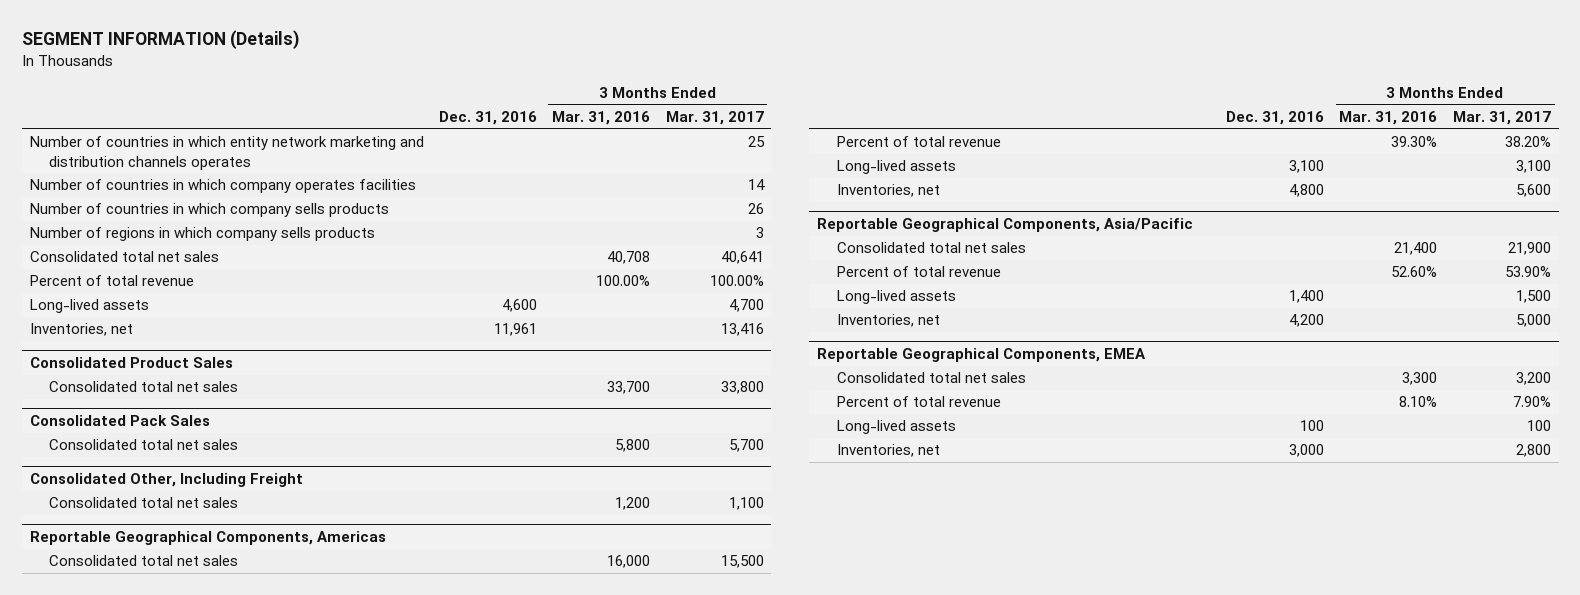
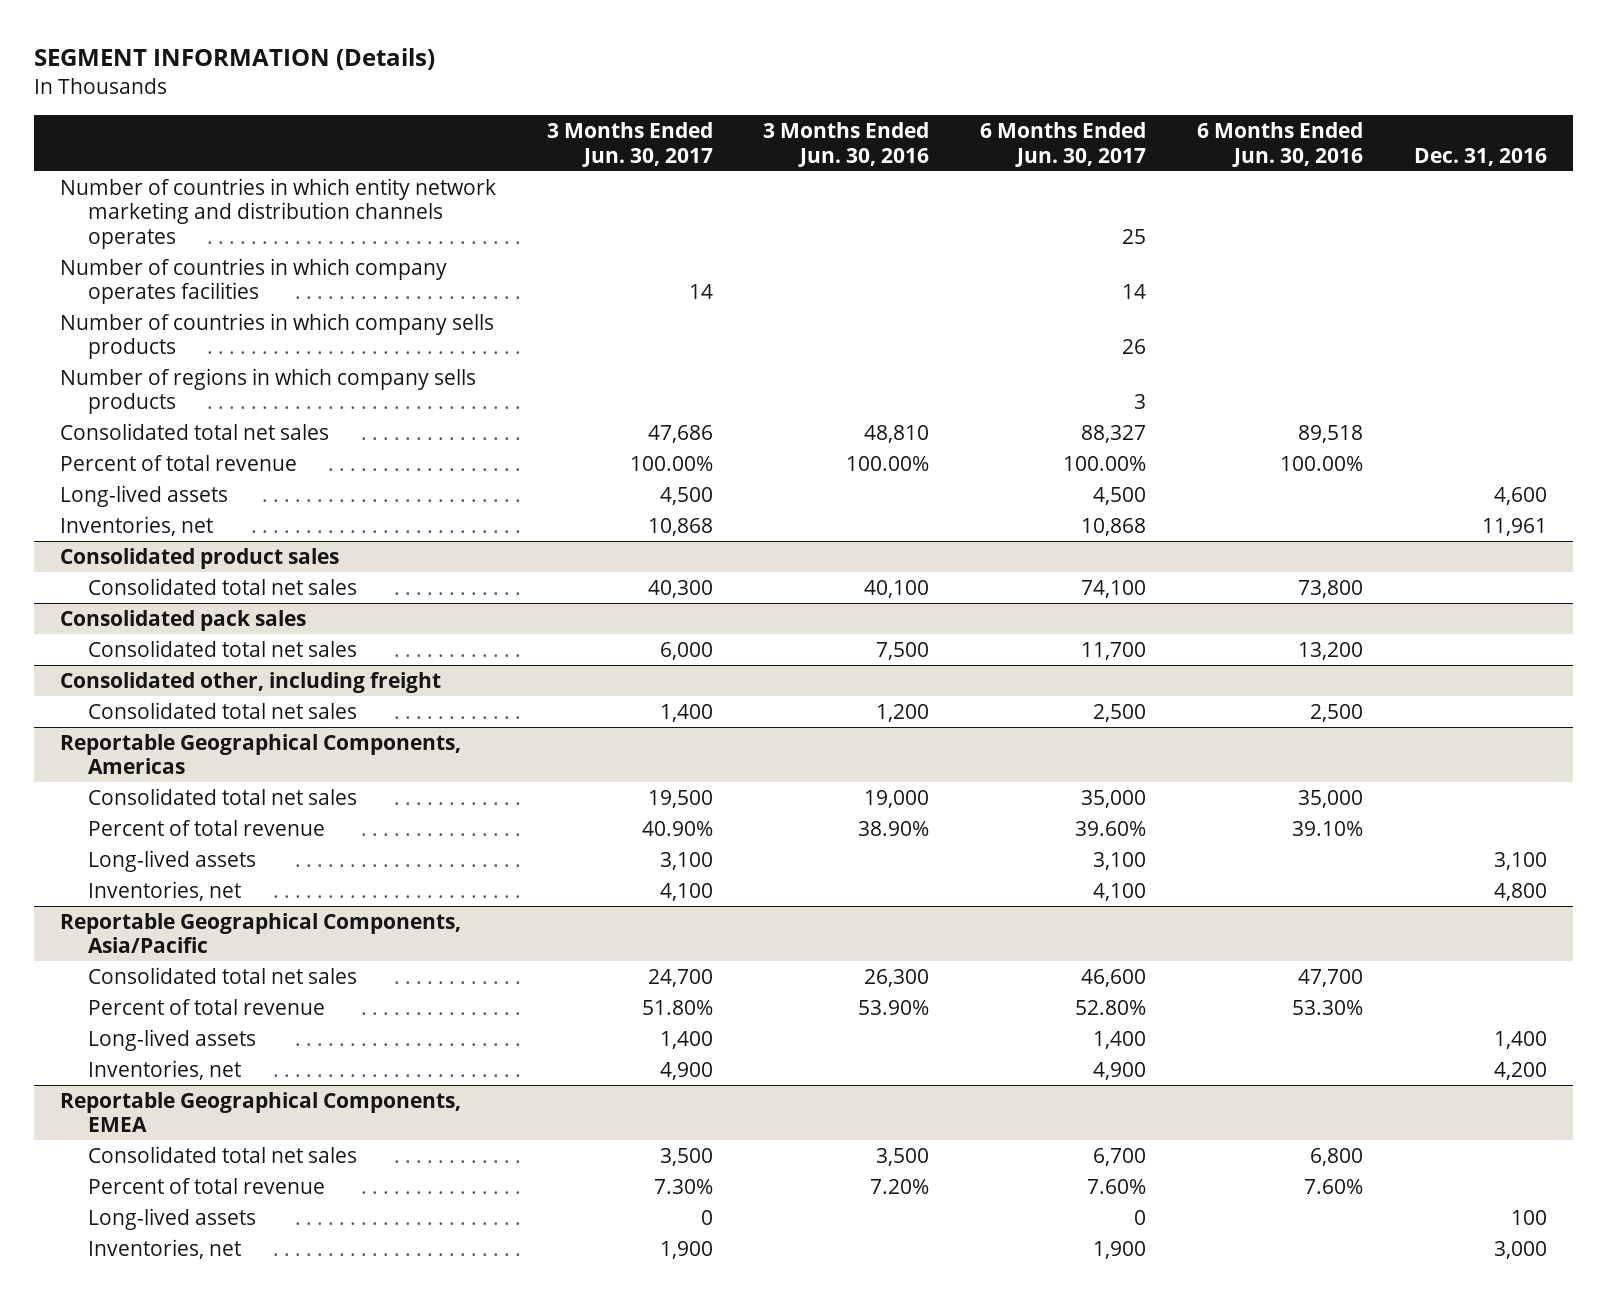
- | Dec. 31, 2016 | 3 Months Ended Mar. 31, 2016 | 3 Months Ended Mar. 31, 2017
+ | 3 Months Ended Jun. 30, 2017 | 3 Months Ended Jun. 30, 2016 | 6 Months Ended Jun. 30, 2017 | 6 Months Ended Jun. 30, 2016 | Dec. 31, 2016
- Consolidated Product Sales
+ Consolidated product sales
- Consolidated Pack Sales
+ Consolidated pack sales
- Consolidated Other, Including Freight
+ Consolidated other, including freight

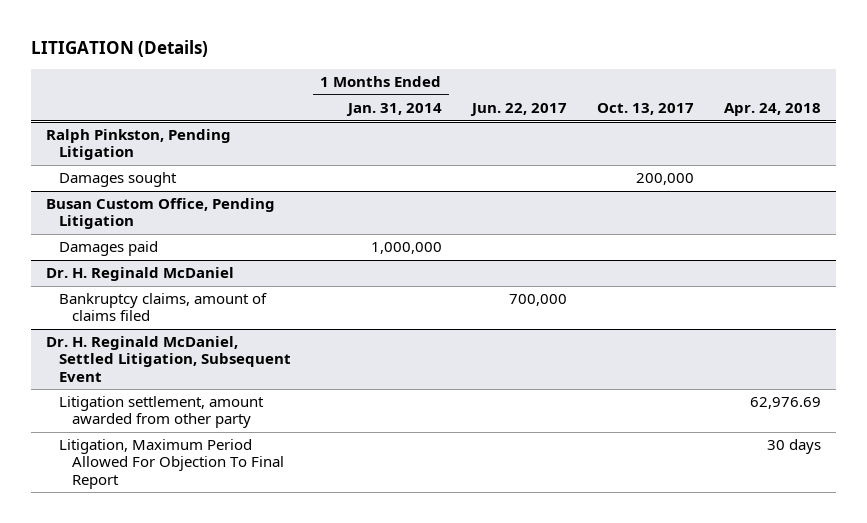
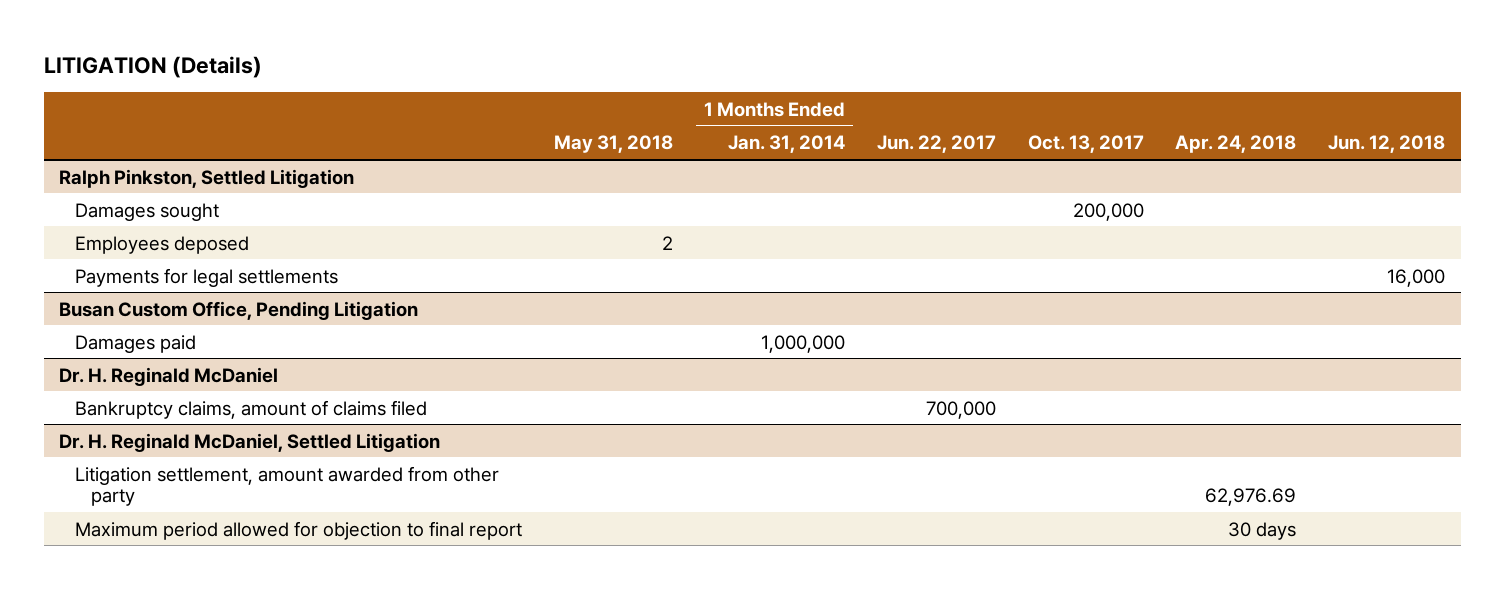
- | 1 Months Ended Jan. 31, 2014 | Jun. 22, 2017 | Oct. 13, 2017 | Apr. 24, 2018
+ | May 31, 2018 | 1 Months Ended Jan. 31, 2014 | Jun. 22, 2017 | Oct. 13, 2017 | Apr. 24, 2018 | Jun. 12, 2018
- Ralph Pinkston, Pending Litigation
+ Ralph Pinkston, Settled Litigation
+ Employees deposed | 2 | | | | |
+ Payments for legal settlements | | | | | | 16,000
- Dr. H. Reginald McDaniel, Settled Litigation, Subsequent Event
+ Dr. H. Reginald McDaniel, Settled Litigation
- Litigation, Maximum Period Allowed For Objection To Final Report | | | | 30 days
+ Maximum period allowed for objection to final report | | | | | 30 days |

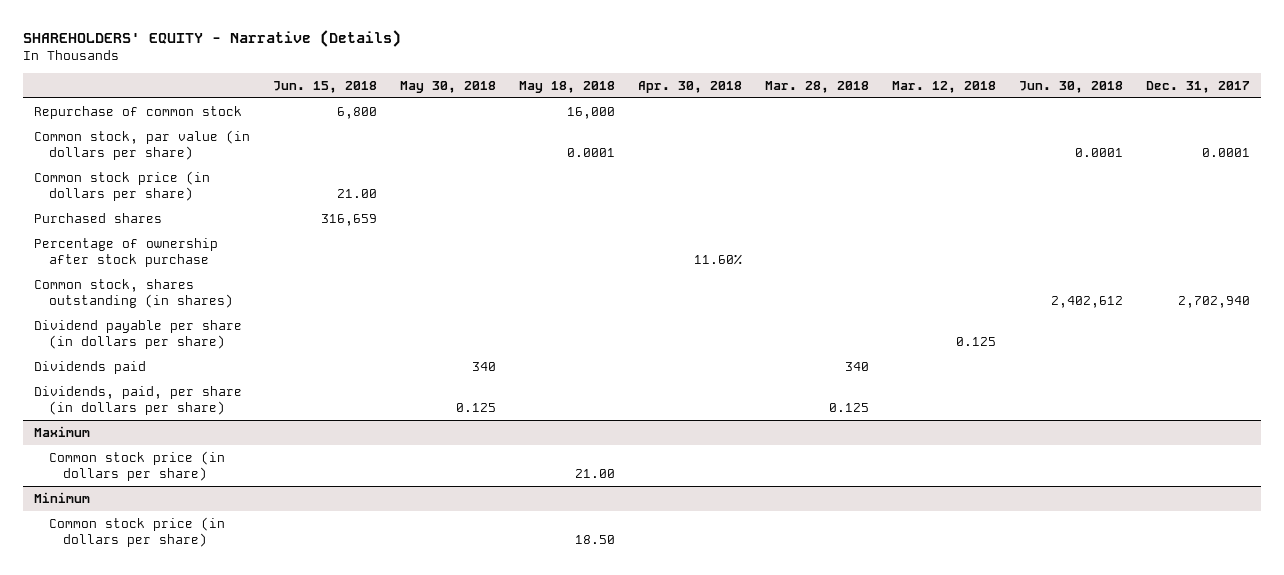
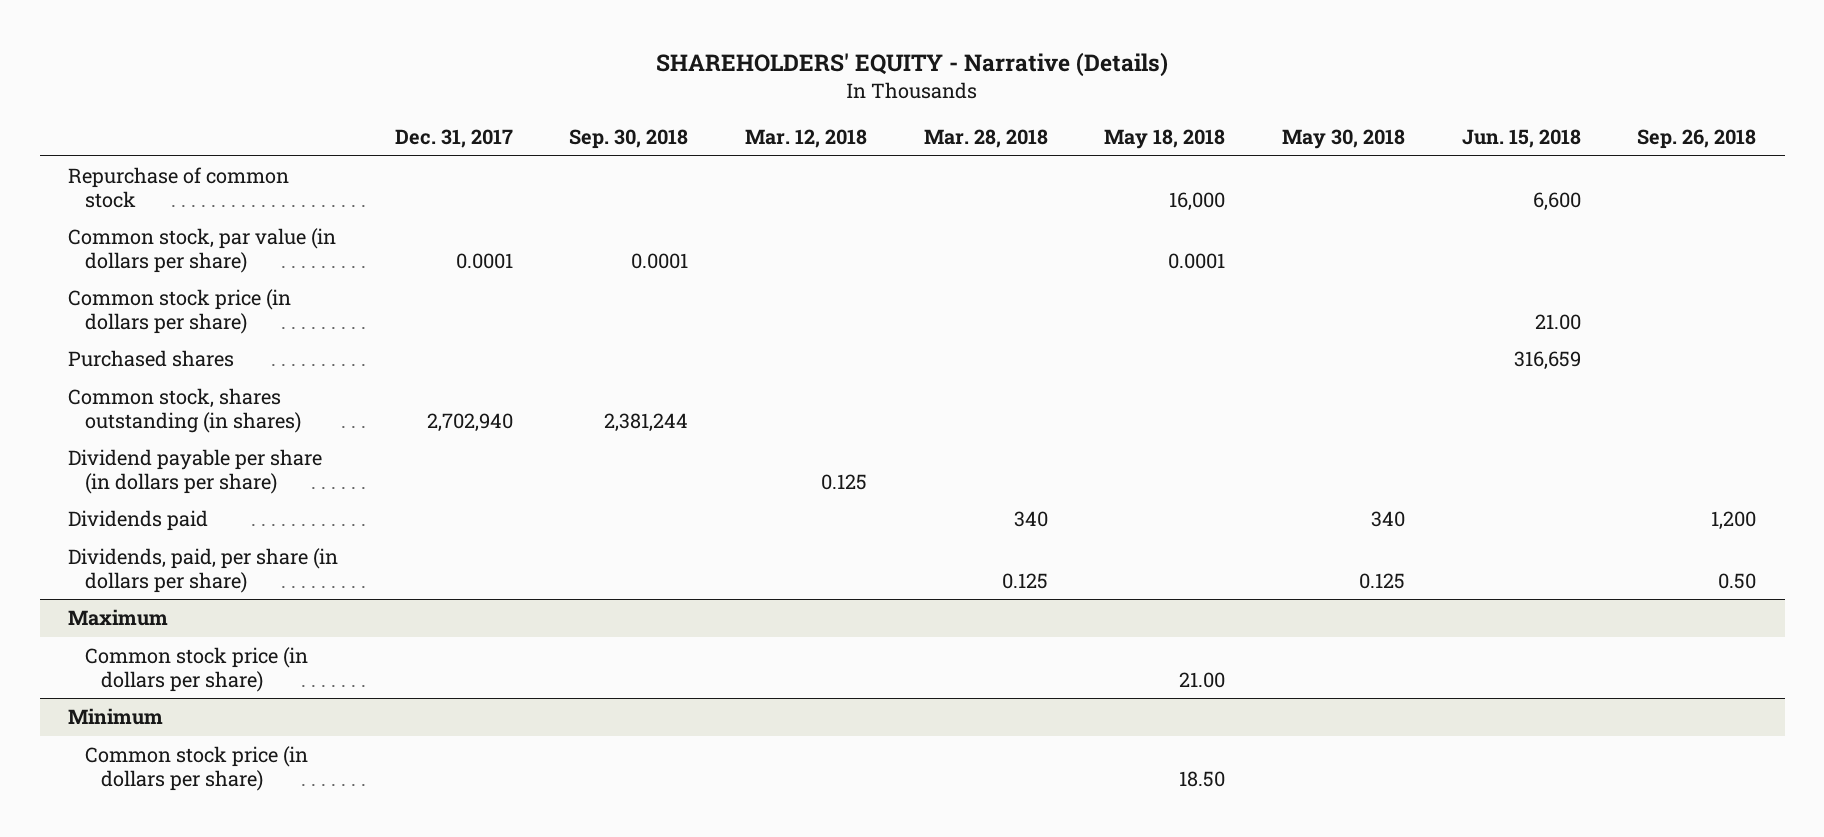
- | Jun. 15, 2018 | May 30, 2018 | May 18, 2018 | Apr. 30, 2018 | Mar. 28, 2018 | Mar. 12, 2018 | Jun. 30, 2018 | Dec. 31, 2017
+ | Dec. 31, 2017 | Sep. 30, 2018 | Mar. 12, 2018 | Mar. 28, 2018 | May 18, 2018 | May 30, 2018 | Jun. 15, 2018 | Sep. 26, 2018
- Repurchase of common stock | 6,800 | | 16,000 | | | | |
+ Repurchase of common stock | | | | | 16,000 | | 6,600 |
- Percentage of ownership after stock purchase | | | | 11.60% | | | |

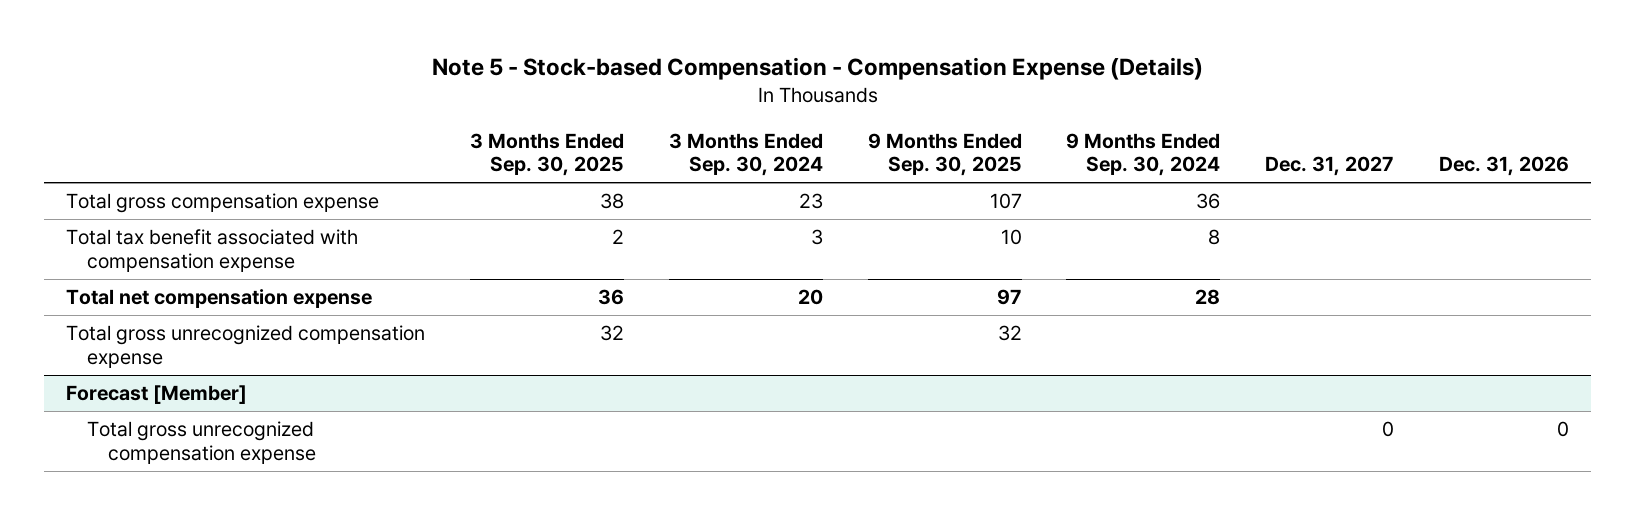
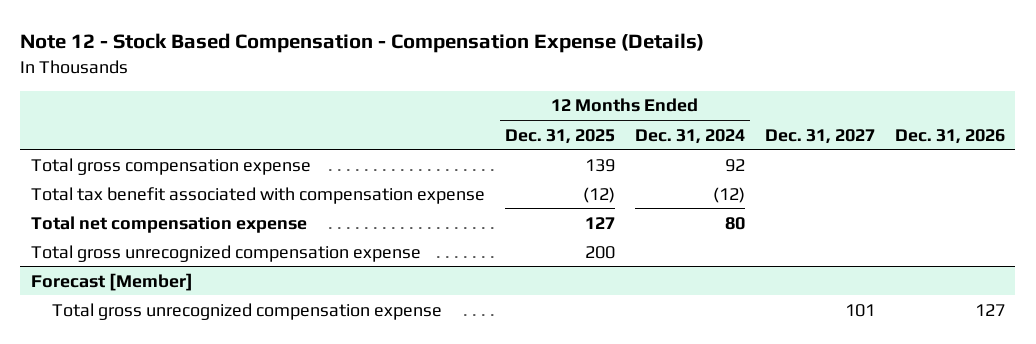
- Note 5 - Stock-based Compensation - Compensation Expense (Details)
+ Note 12 - Stock Based Compensation - Compensation Expense (Details)
- | 3 Months Ended Sep. 30, 2025 | 3 Months Ended Sep. 30, 2024 | 9 Months Ended Sep. 30, 2025 | 9 Months Ended Sep. 30, 2024 | Dec. 31, 2027 | Dec. 31, 2026
+ | 12 Months Ended Dec. 31, 2025 | 12 Months Ended Dec. 31, 2024 | Dec. 31, 2027 | Dec. 31, 2026
@ Forecast [Member]
- Total gross unrecognized compensation expense | | | | | 0 | 0
+ Total gross unrecognized compensation expense | | | 101 | 127

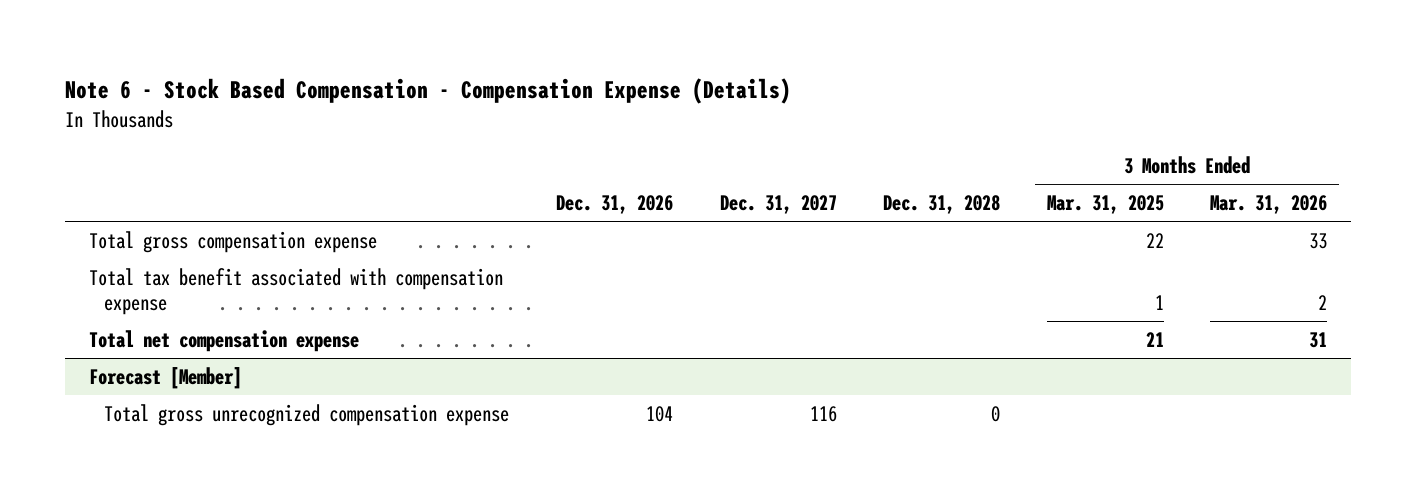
- Note 12 - Stock Based Compensation - Compensation Expense (Details)
+ Note 6 - Stock Based Compensation - Compensation Expense (Details)
- | 12 Months Ended Dec. 31, 2025 | 12 Months Ended Dec. 31, 2024 | Dec. 31, 2027 | Dec. 31, 2026
+ | Dec. 31, 2026 | Dec. 31, 2027 | Dec. 31, 2028 | 3 Months Ended Mar. 31, 2025 | 3 Months Ended Mar. 31, 2026
- Total gross unrecognized compensation expense | 200 | | |
@ Forecast [Member]
- Total gross unrecognized compensation expense | | | 101 | 127
+ Total gross unrecognized compensation expense | 104 | 116 | 0 | |

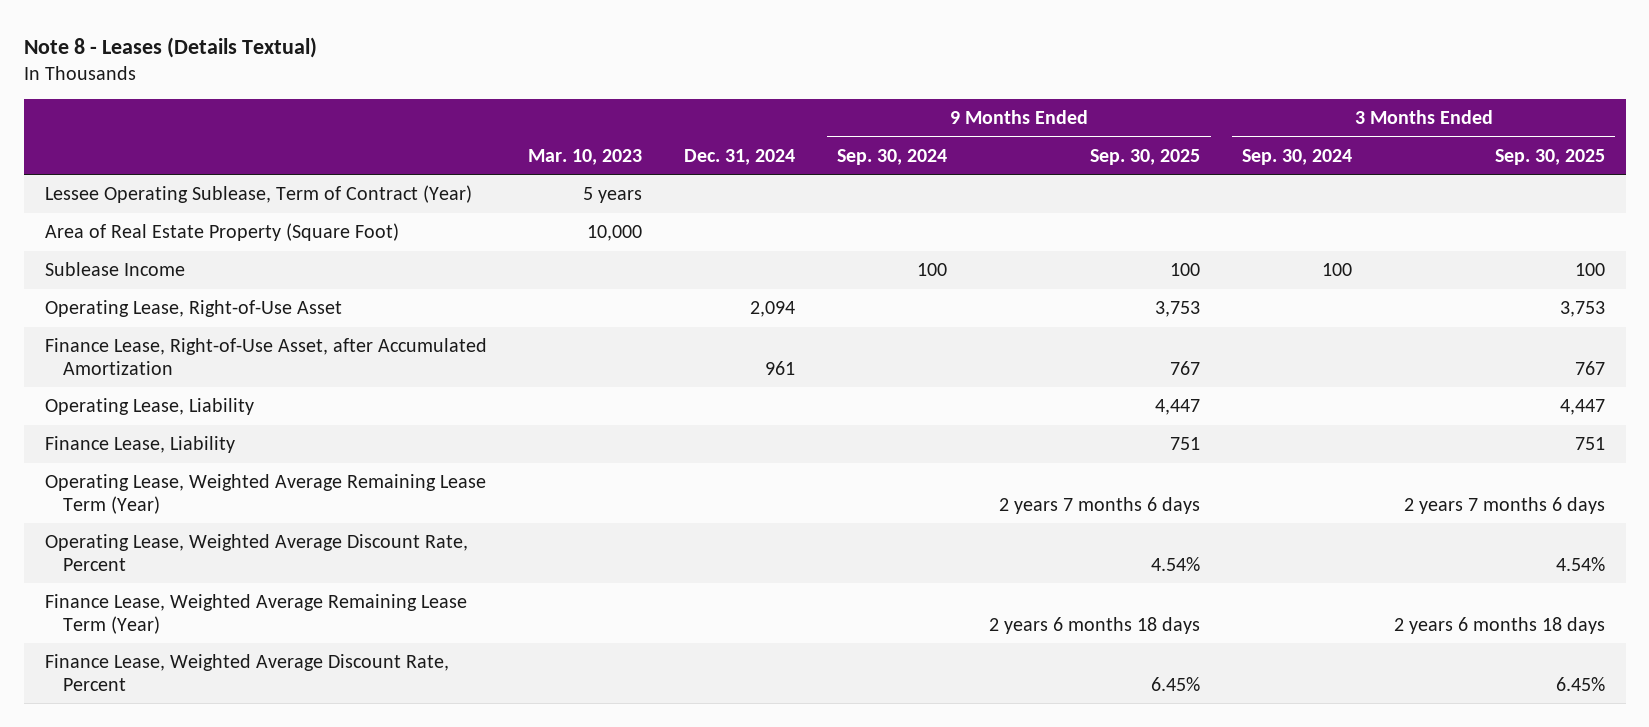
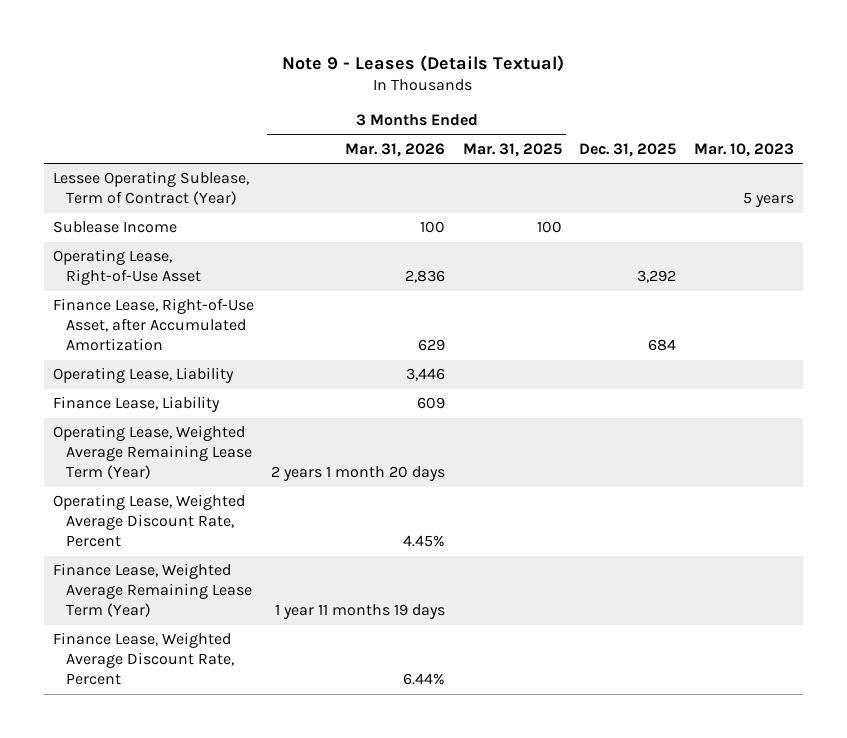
- Note 8 - Leases (Details Textual)
+ Note 9 - Leases (Details Textual)
- | Mar. 10, 2023 | Dec. 31, 2024 | 9 Months Ended Sep. 30, 2024 | 9 Months Ended Sep. 30, 2025 | 3 Months Ended Sep. 30, 2024 | 3 Months Ended Sep. 30, 2025
+ | 3 Months Ended Mar. 31, 2026 | 3 Months Ended Mar. 31, 2025 | Dec. 31, 2025 | Mar. 10, 2023
- Area of Real Estate Property (Square Foot) | 10,000 | | | | |

